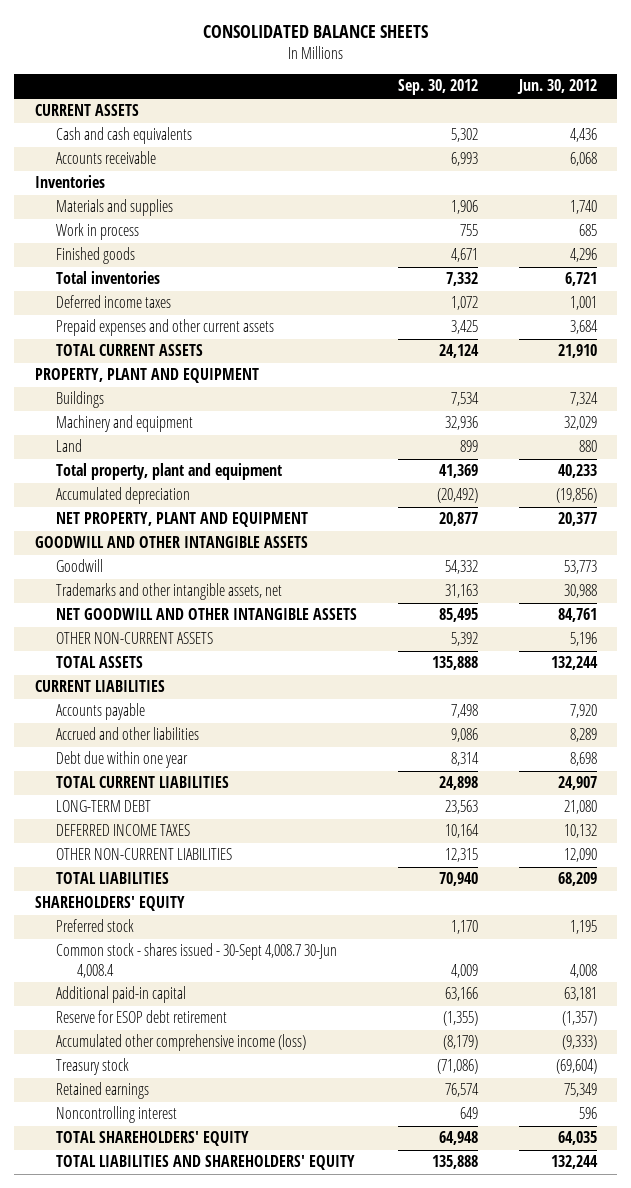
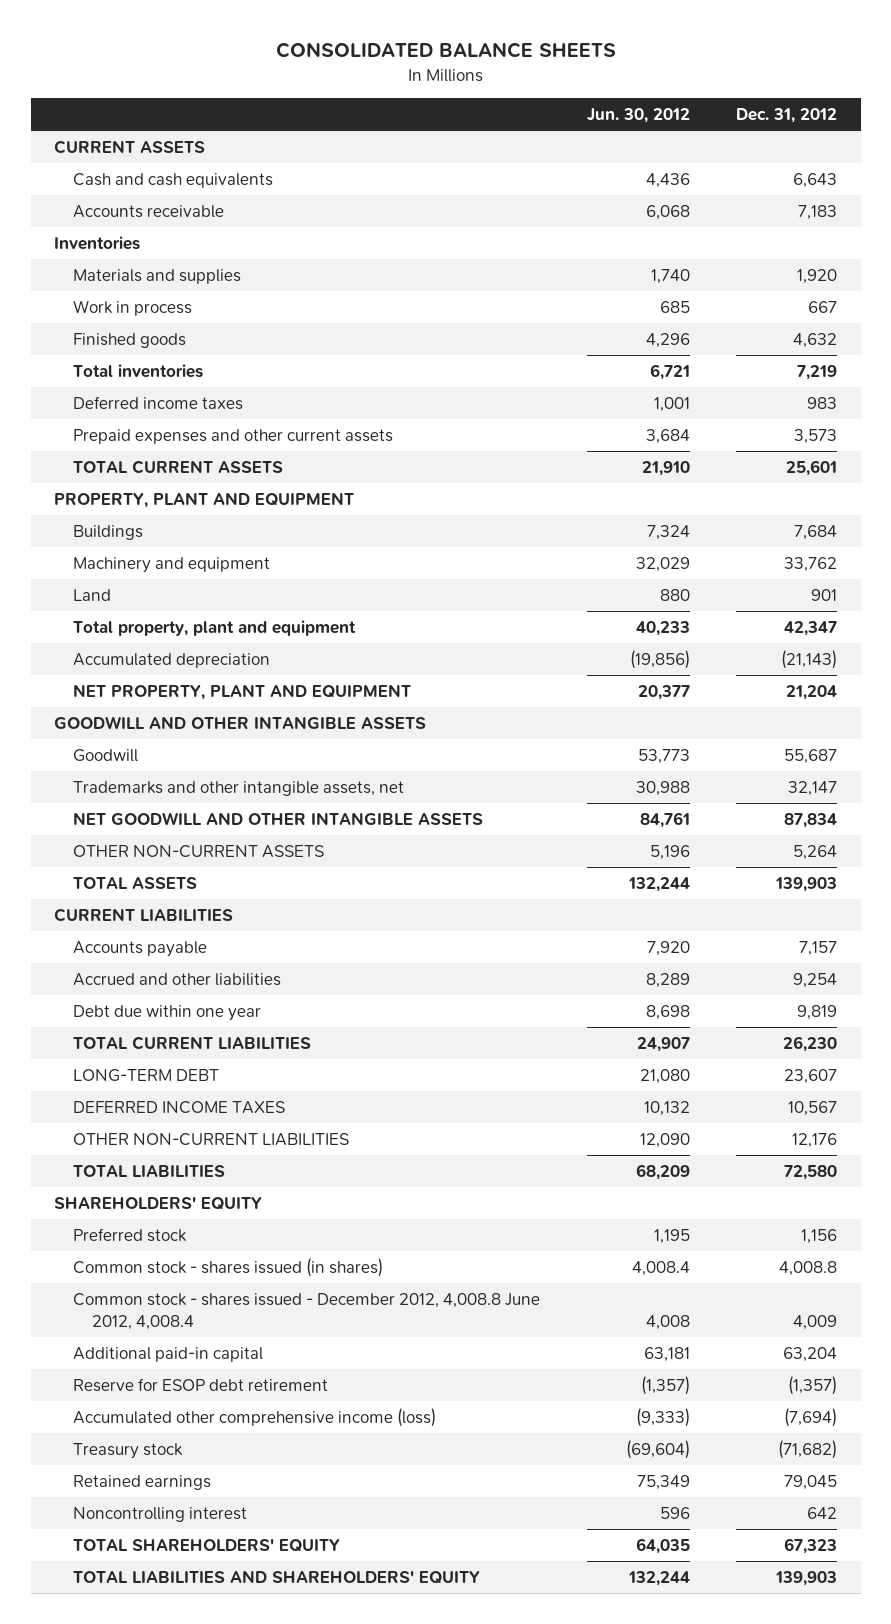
- | Sep. 30, 2012 | Jun. 30, 2012
+ | Jun. 30, 2012 | Dec. 31, 2012
- Common stock - shares issued - 30-Sept 4,008.7 30-Jun 4,008.4 | 4,009 | 4,008
+ Common stock - shares issued (in shares) | 4,008.4 | 4,008.8
+ Common stock - shares issued - December 2012, 4,008.8 June 2012, 4,008.4 | 4,008 | 4,009

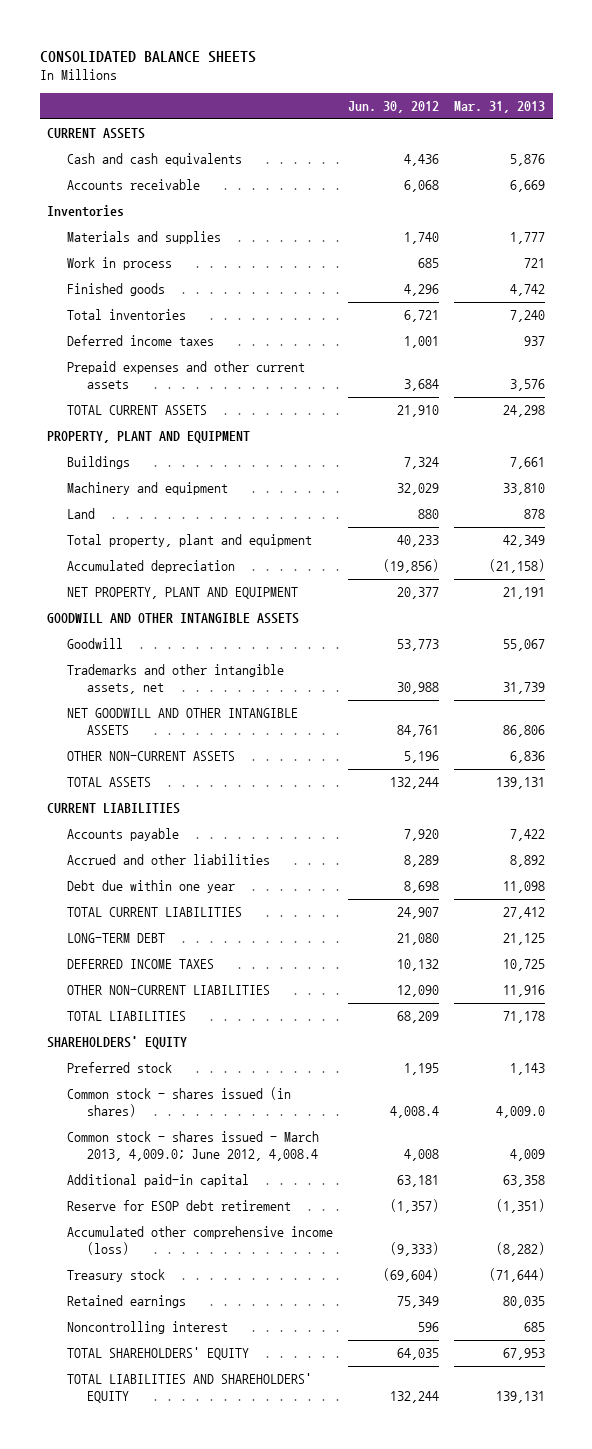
- | Jun. 30, 2012 | Dec. 31, 2012
+ | Jun. 30, 2012 | Mar. 31, 2013
- Common stock - shares issued - December 2012, 4,008.8 June 2012, 4,008.4 | 4,008 | 4,009
+ Common stock - shares issued - March 2013, 4,009.0; June 2012, 4,008.4 | 4,008 | 4,009

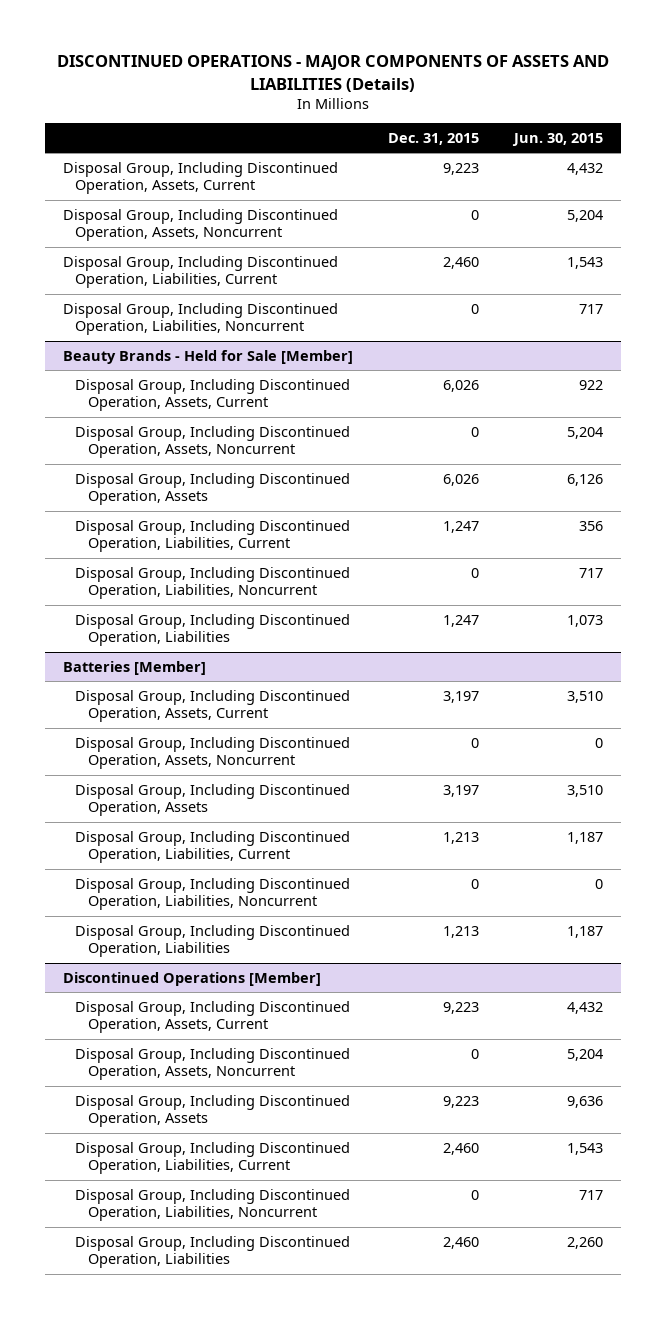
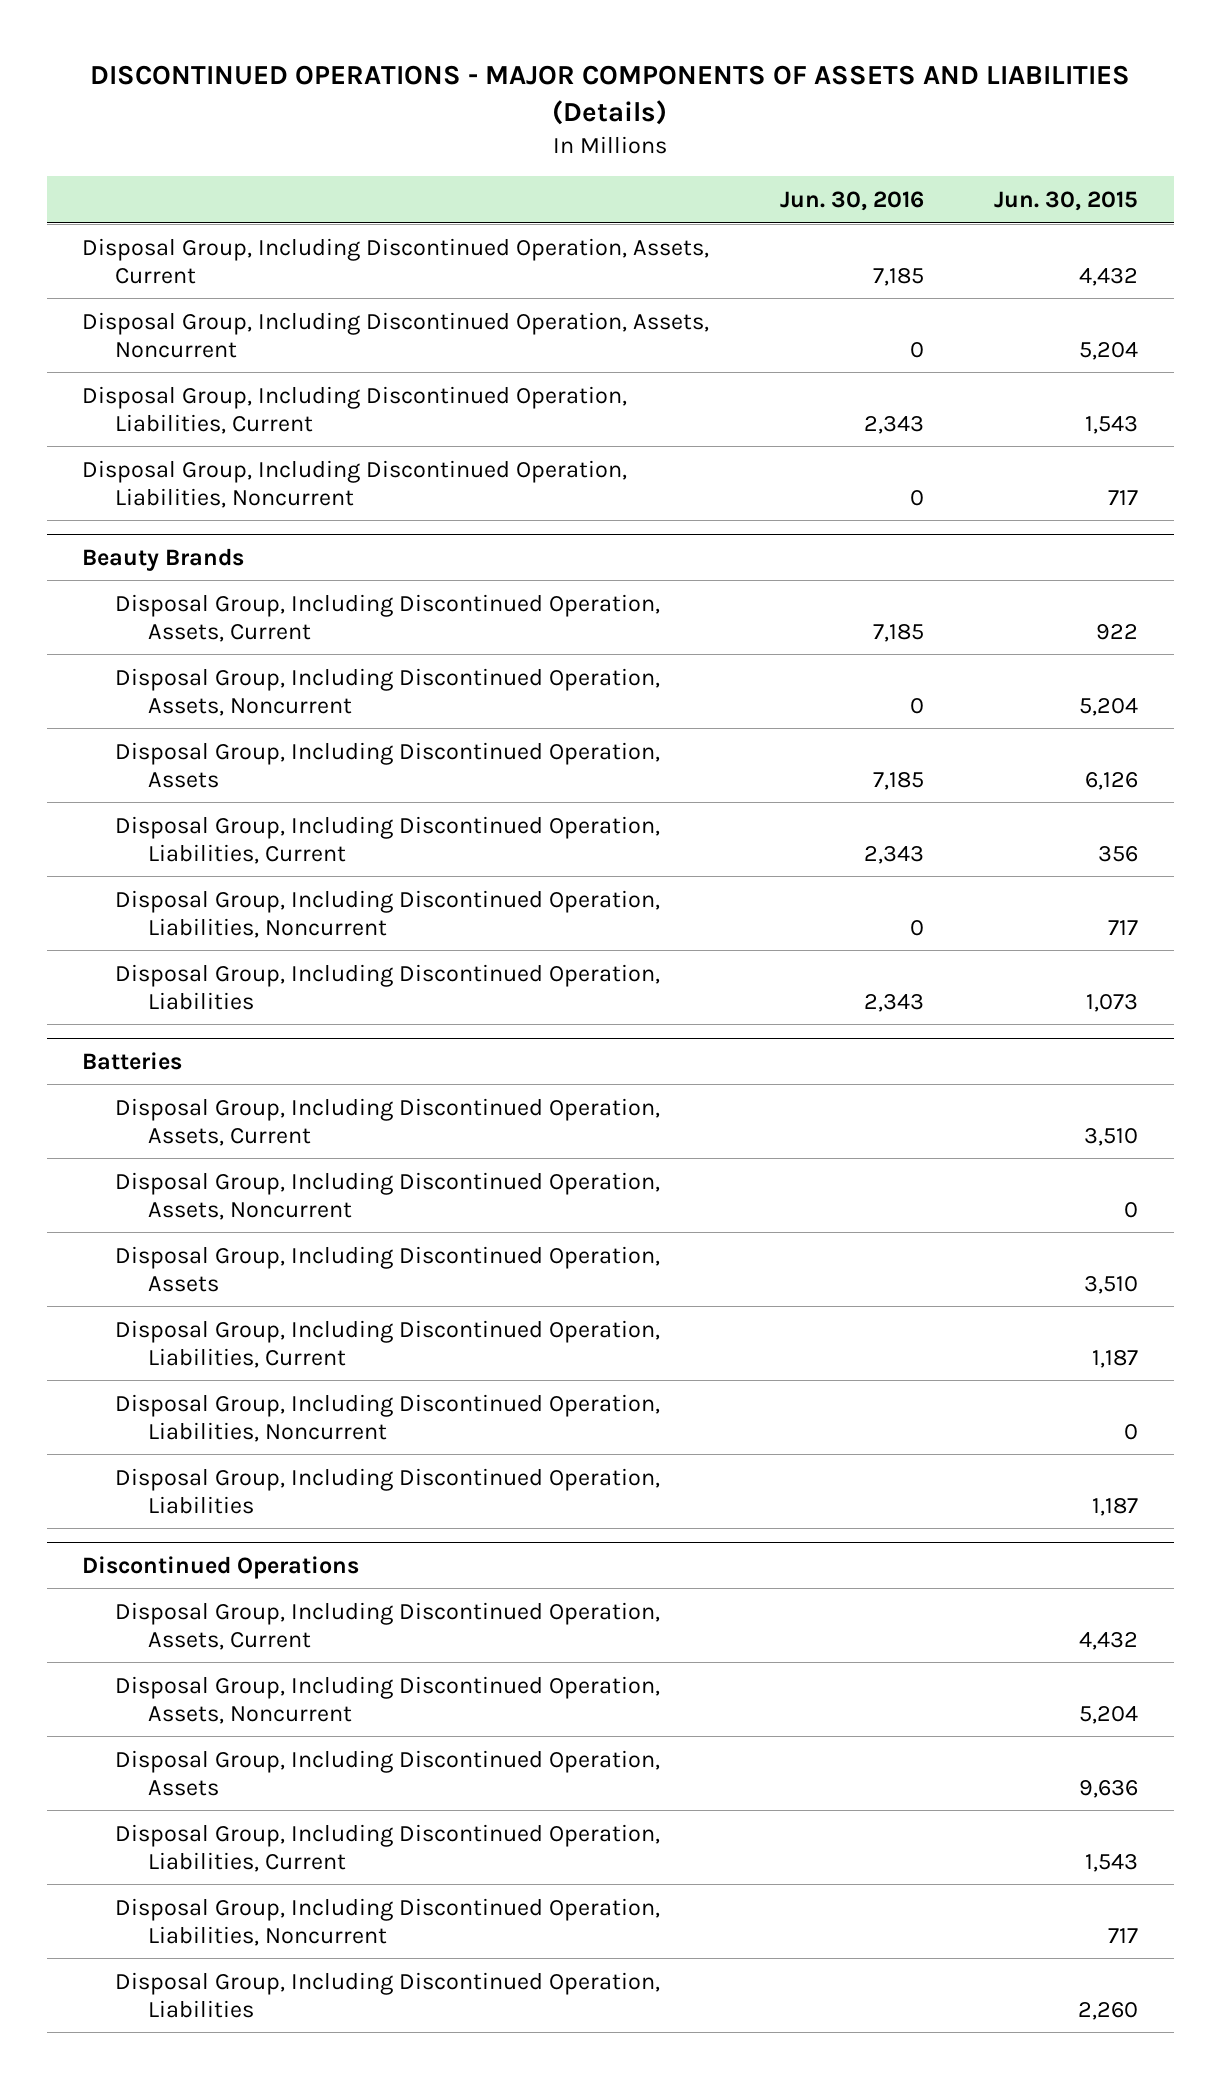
- | Dec. 31, 2015 | Jun. 30, 2015
+ | Jun. 30, 2016 | Jun. 30, 2015
- Beauty Brands - Held for Sale [Member]
+ Beauty Brands
- Batteries [Member]
+ Batteries
- Discontinued Operations [Member]
+ Discontinued Operations

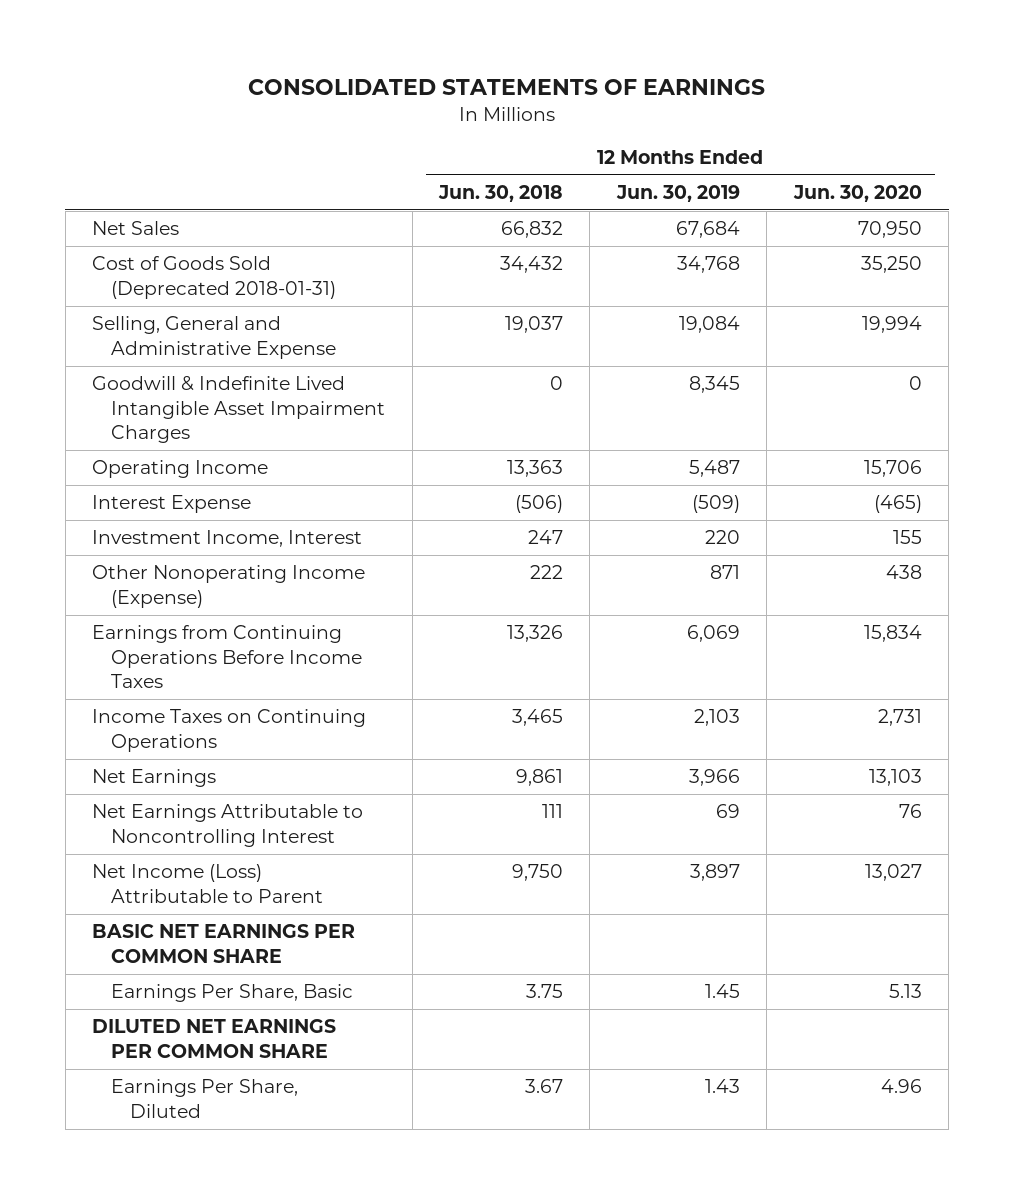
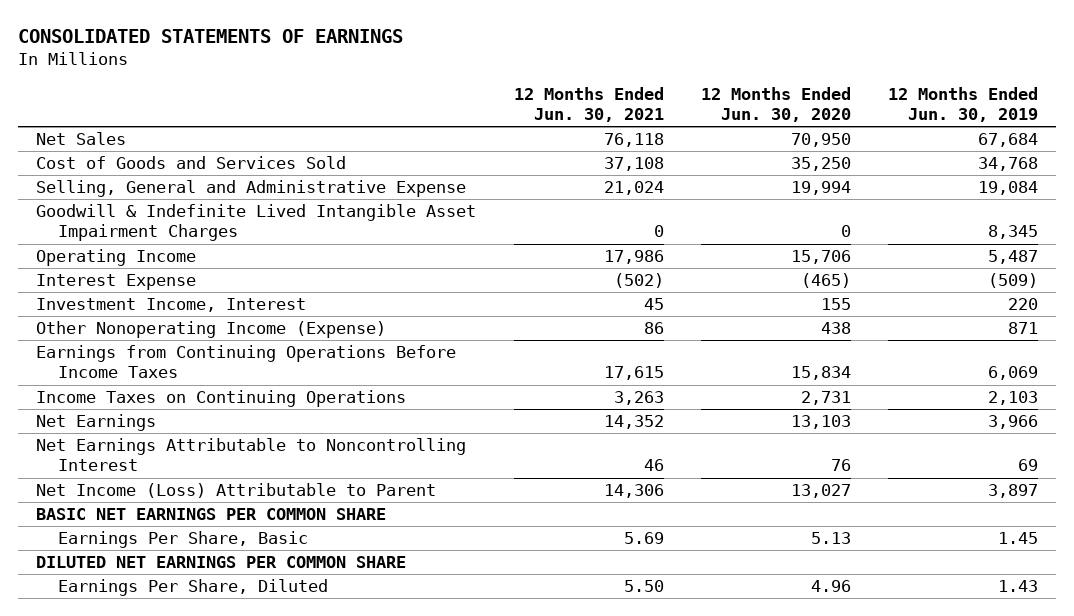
- | 12 Months Ended Jun. 30, 2018 | 12 Months Ended Jun. 30, 2019 | 12 Months Ended Jun. 30, 2020
+ | 12 Months Ended Jun. 30, 2021 | 12 Months Ended Jun. 30, 2020 | 12 Months Ended Jun. 30, 2019
- Cost of Goods Sold (Deprecated 2018-01-31) | 34,432 | 34,768 | 35,250
+ Cost of Goods and Services Sold | 37,108 | 35,250 | 34,768

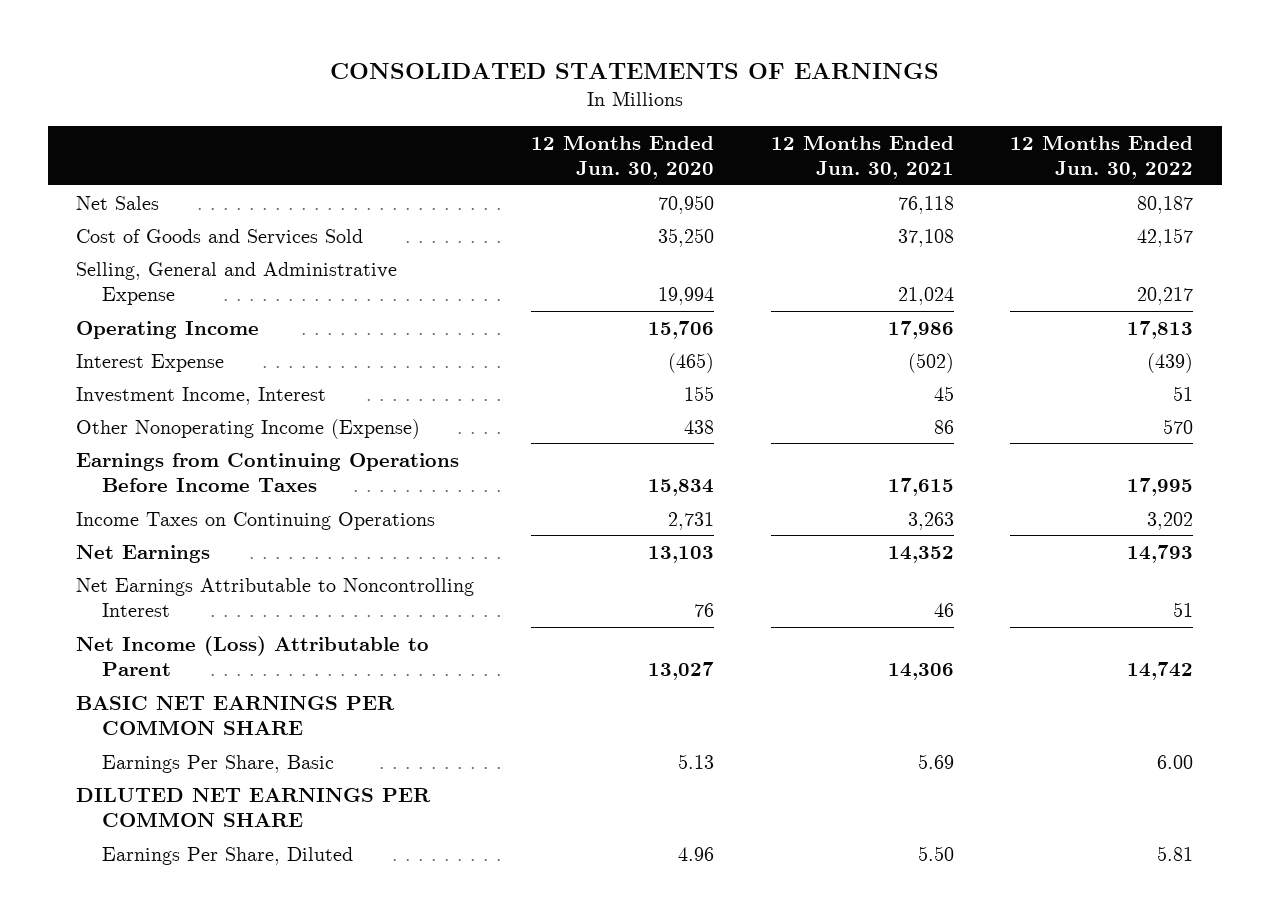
- | 12 Months Ended Jun. 30, 2021 | 12 Months Ended Jun. 30, 2020 | 12 Months Ended Jun. 30, 2019
+ | 12 Months Ended Jun. 30, 2020 | 12 Months Ended Jun. 30, 2021 | 12 Months Ended Jun. 30, 2022
- Goodwill & Indefinite Lived Intangible Asset Impairment Charges | 0 | 0 | 8,345

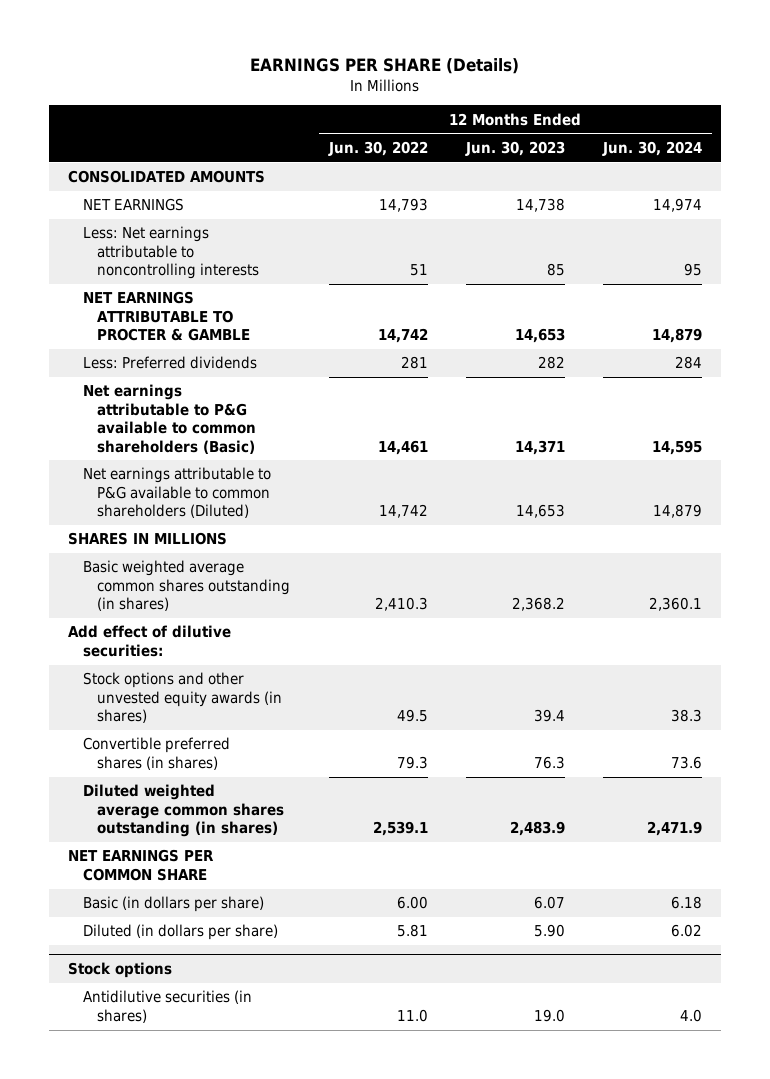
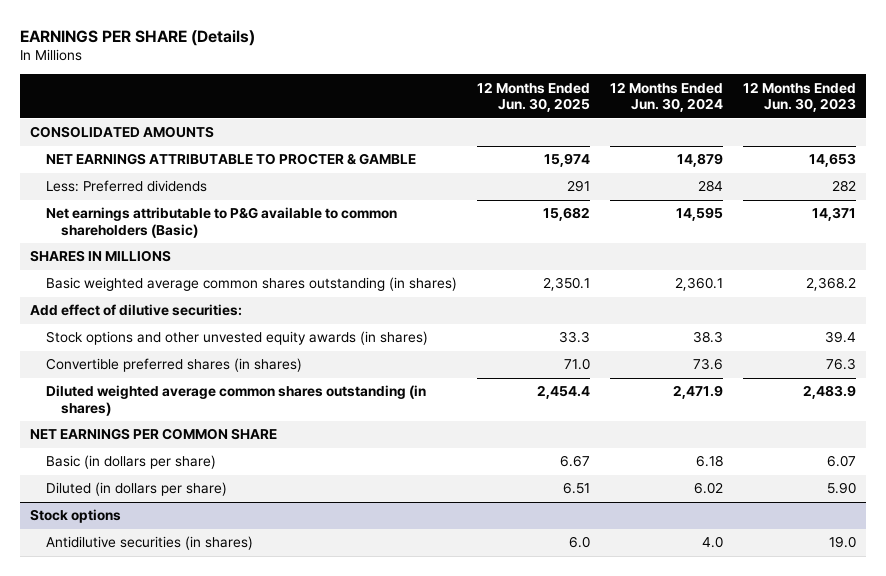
- | 12 Months Ended Jun. 30, 2022 | 12 Months Ended Jun. 30, 2023 | 12 Months Ended Jun. 30, 2024
+ | 12 Months Ended Jun. 30, 2025 | 12 Months Ended Jun. 30, 2024 | 12 Months Ended Jun. 30, 2023
- NET EARNINGS | 14,793 | 14,738 | 14,974
- Less: Net earnings attributable to noncontrolling interests | 51 | 85 | 95
- Net earnings attributable to P&G available to common shareholders (Diluted) | 14,742 | 14,653 | 14,879

